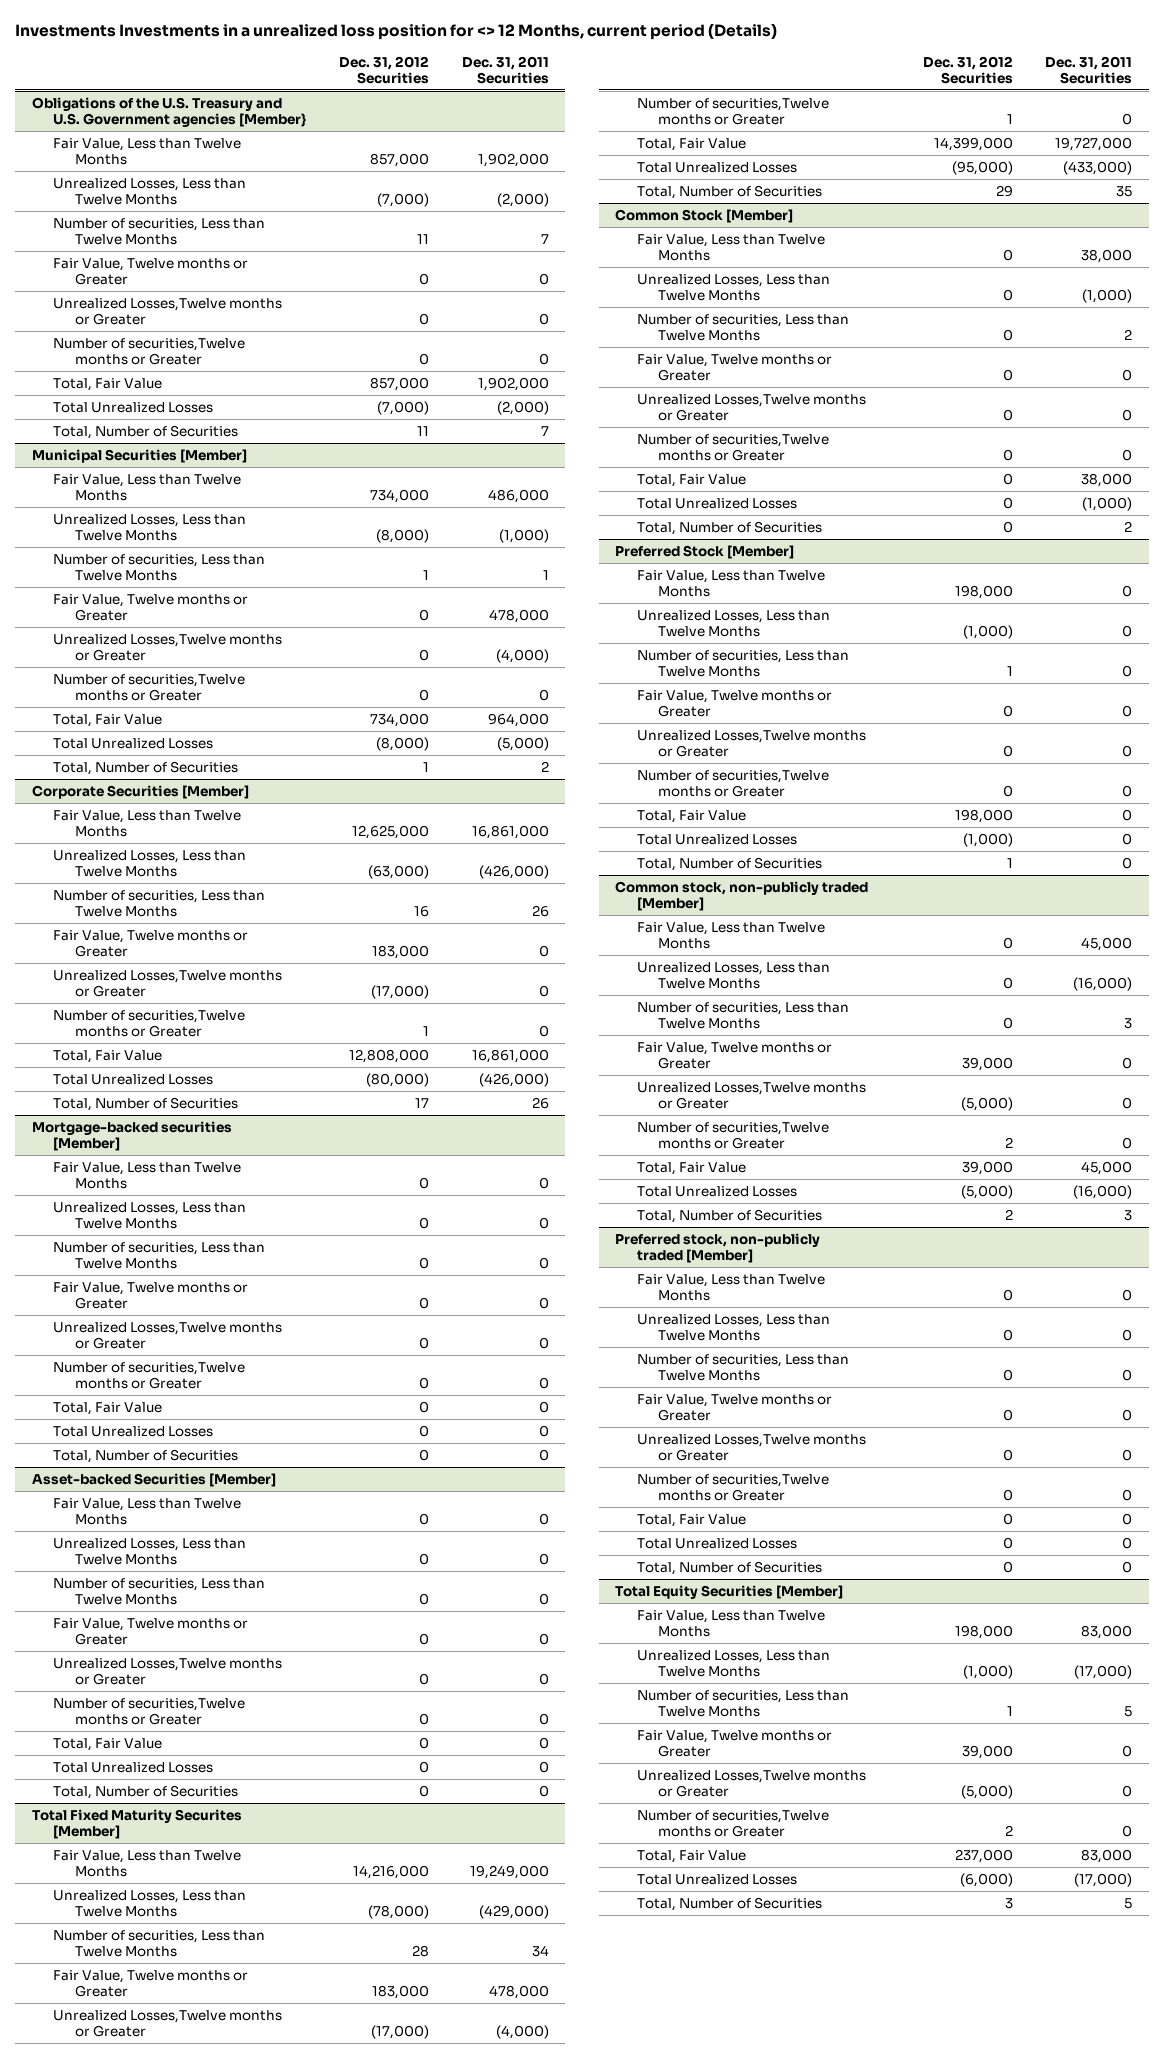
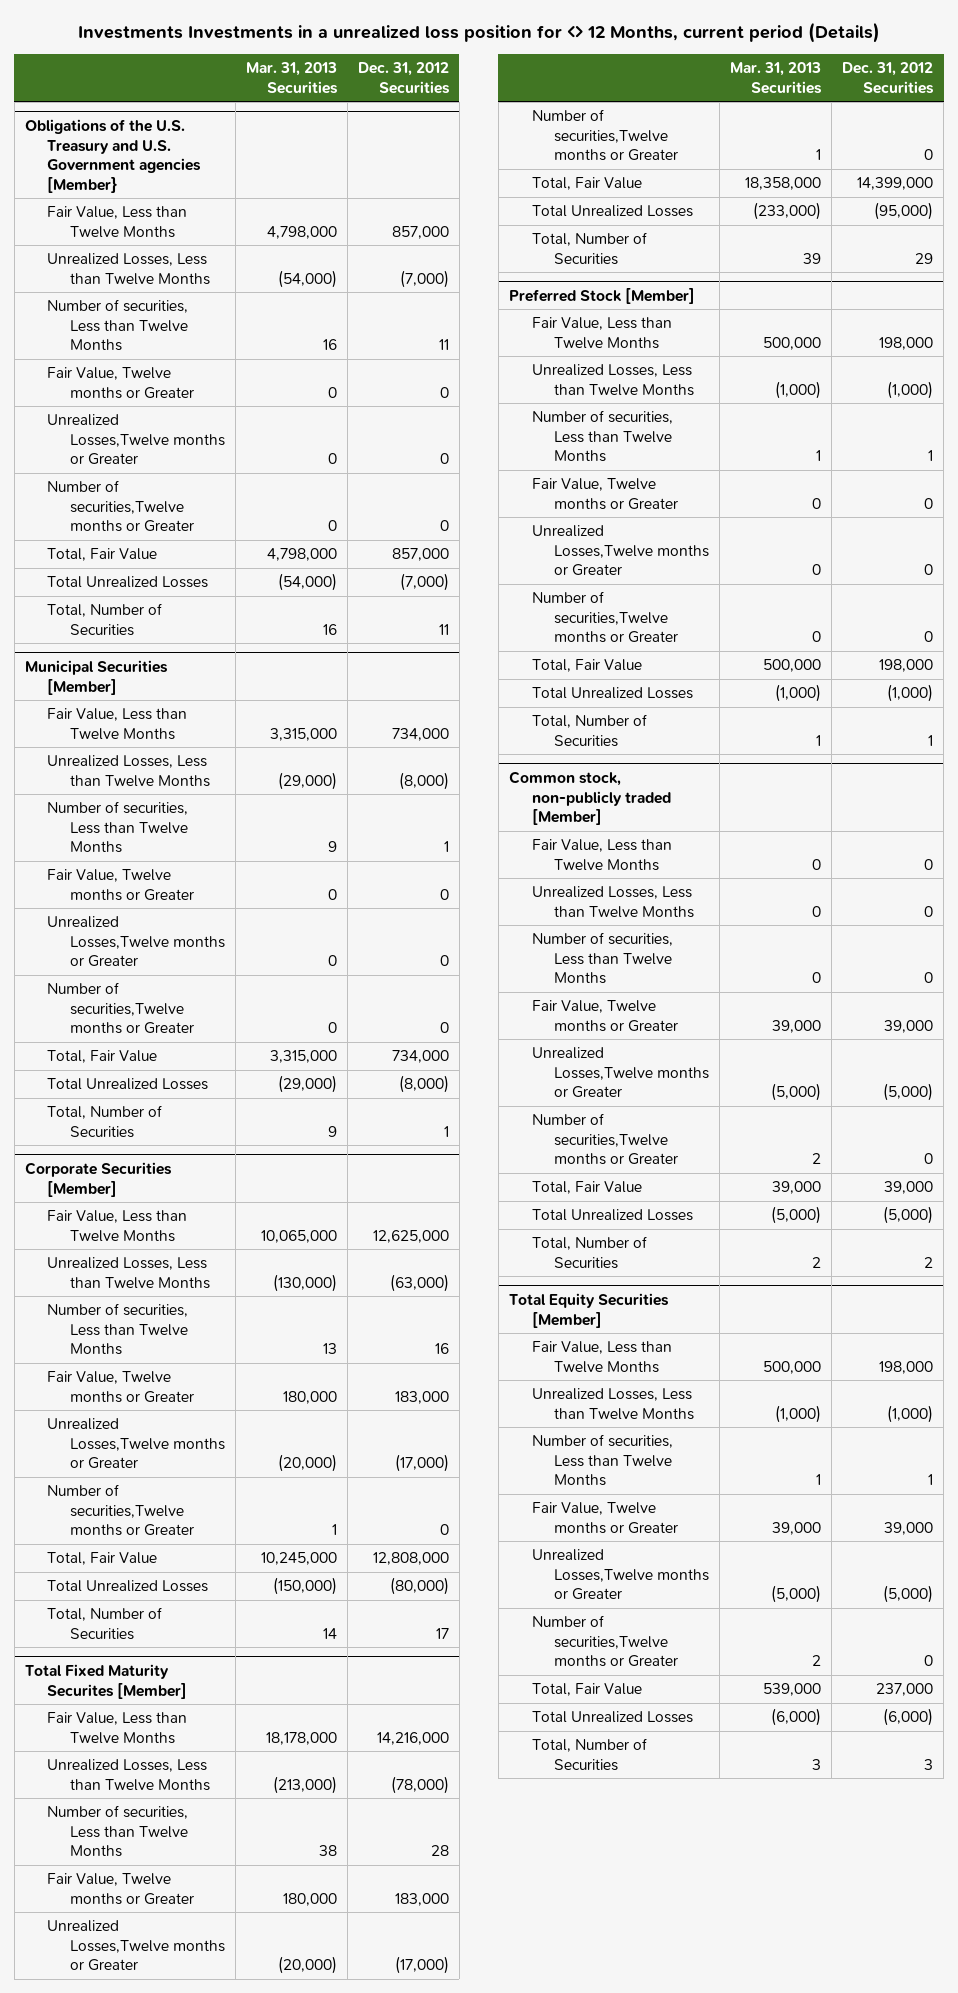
- | Dec. 31, 2012 Securities | Dec. 31, 2011 Securities
+ | Mar. 31, 2013 Securities | Dec. 31, 2012 Securities
@ Corporate Securities [Member]
- Number of securities,Twelve months or Greater | 1 | 0
+ Number of securities,Twelve months or Greater | 1 | 0
- Mortgage-backed securities [Member]
- Fair Value, Less than Twelve Months | 0 | 0
- Unrealized Losses, Less than Twelve Months | 0 | 0
- Number of securities, Less than Twelve Months | 0 | 0
- Fair Value, Twelve months or Greater | 0 | 0
- Unrealized Losses,Twelve months or Greater | 0 | 0
- Number of securities,Twelve months or Greater | 0 | 0
- Total, Fair Value | 0 | 0
- Total Unrealized Losses | 0 | 0
- Total, Number of Securities | 0 | 0
- Asset-backed Securities [Member]
- Fair Value, Less than Twelve Months | 0 | 0
- Unrealized Losses, Less than Twelve Months | 0 | 0
- Number of securities, Less than Twelve Months | 0 | 0
- Fair Value, Twelve months or Greater | 0 | 0
- Unrealized Losses,Twelve months or Greater | 0 | 0
- Number of securities,Twelve months or Greater | 0 | 0
- Total, Fair Value | 0 | 0
- Total Unrealized Losses | 0 | 0
- Total, Number of Securities | 0 | 0
@ Total Fixed Maturity Securites [Member]
- Number of securities,Twelve months or Greater | 1 | 0
+ Number of securities,Twelve months or Greater | 1 | 0
- Common Stock [Member]
- Fair Value, Less than Twelve Months | 0 | 38,000
- Unrealized Losses, Less than Twelve Months | 0 | (1,000)
- Number of securities, Less than Twelve Months | 0 | 2
- Fair Value, Twelve months or Greater | 0 | 0
- Unrealized Losses,Twelve months or Greater | 0 | 0
- Number of securities,Twelve months or Greater | 0 | 0
- Total, Fair Value | 0 | 38,000
- Total Unrealized Losses | 0 | (1,000)
- Total, Number of Securities | 0 | 2
@ Common stock, non-publicly traded [Member]
- Number of securities,Twelve months or Greater | 2 | 0
+ Number of securities,Twelve months or Greater | 2 | 0
- Preferred stock, non-publicly traded [Member]
- Fair Value, Less than Twelve Months | 0 | 0
- Unrealized Losses, Less than Twelve Months | 0 | 0
- Number of securities, Less than Twelve Months | 0 | 0
- Fair Value, Twelve months or Greater | 0 | 0
- Unrealized Losses,Twelve months or Greater | 0 | 0
- Number of securities,Twelve months or Greater | 0 | 0
- Total, Fair Value | 0 | 0
- Total Unrealized Losses | 0 | 0
- Total, Number of Securities | 0 | 0
@ Total Equity Securities [Member]
- Number of securities,Twelve months or Greater | 2 | 0
+ Number of securities,Twelve months or Greater | 2 | 0

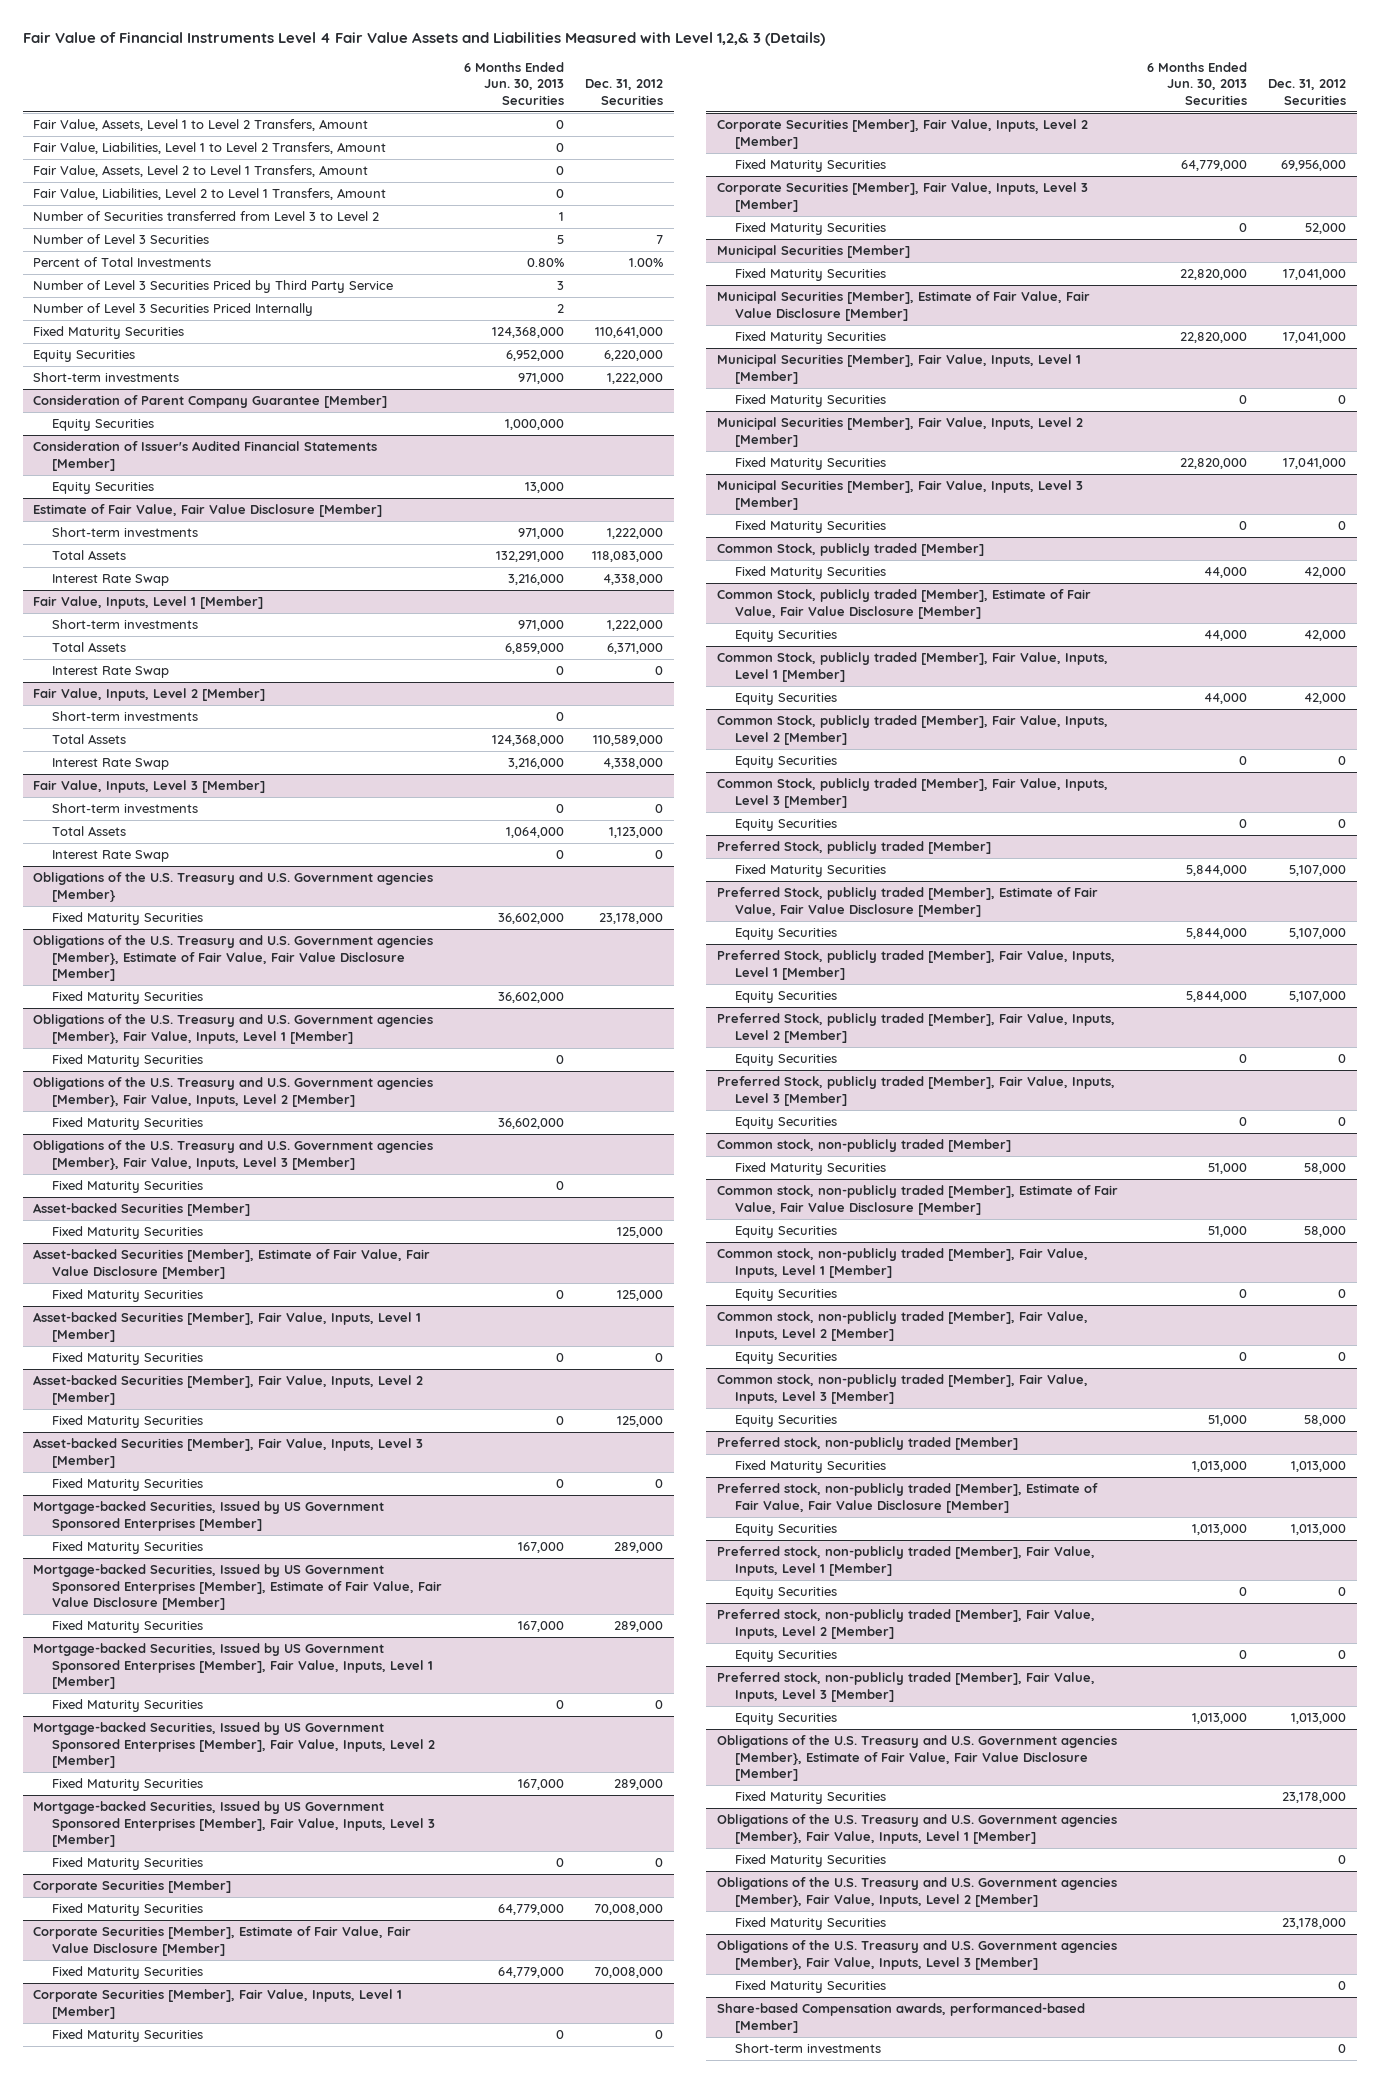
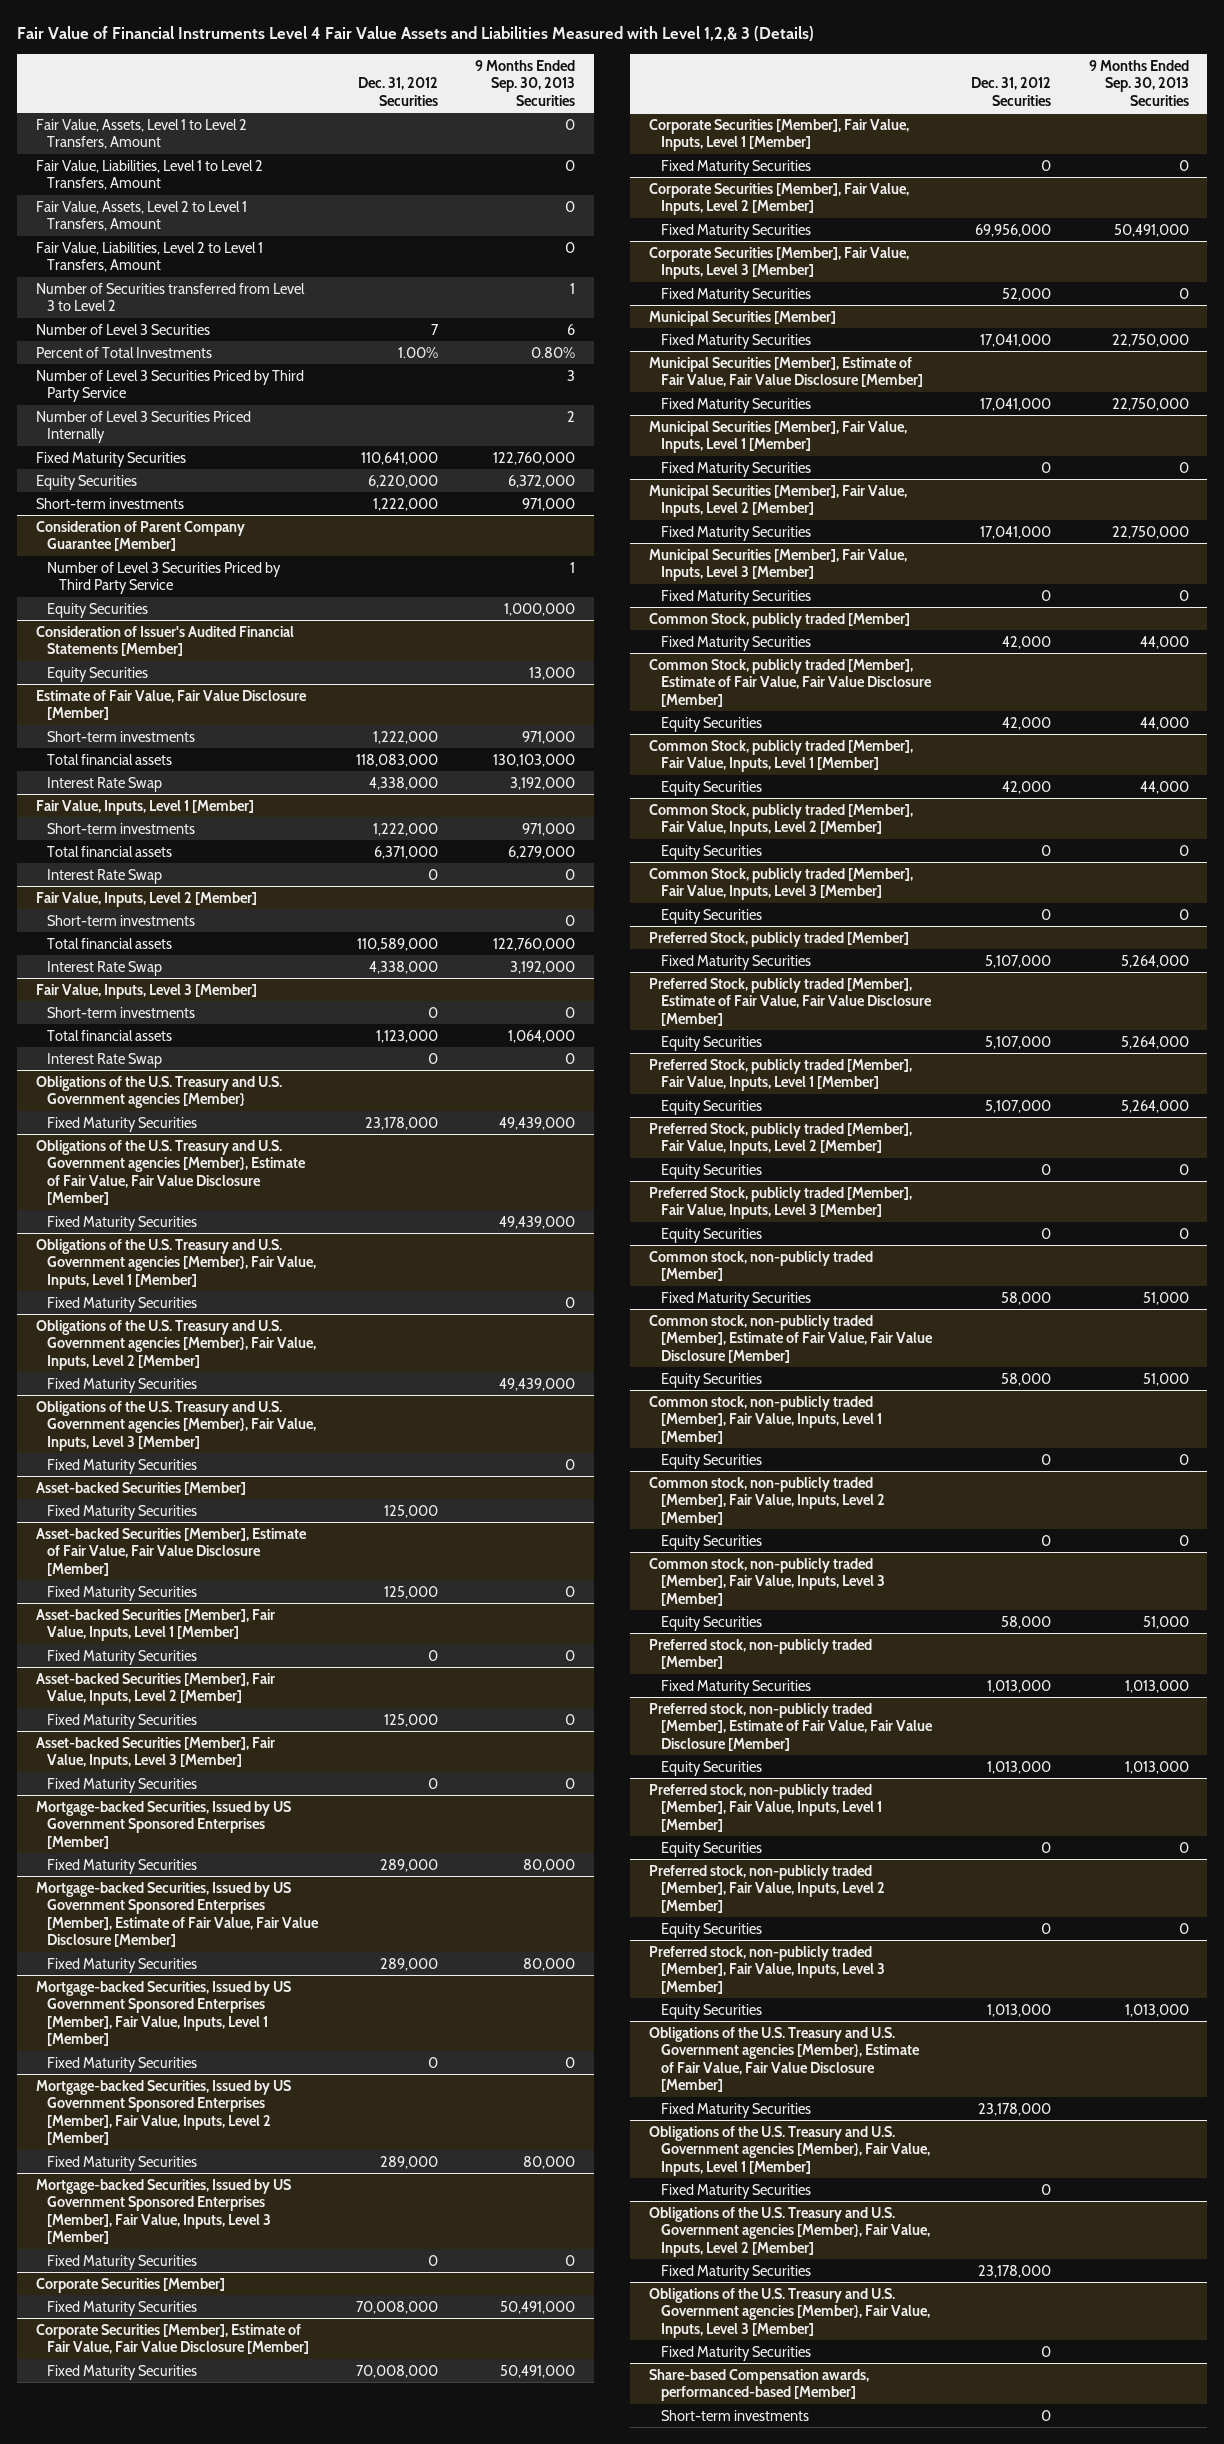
- | 6 Months Ended Jun. 30, 2013 Securities | Dec. 31, 2012 Securities
+ | Dec. 31, 2012 Securities | 9 Months Ended Sep. 30, 2013 Securities
@ Consideration of Parent Company Guarantee [Member]
+ Number of Level 3 Securities Priced by Third Party Service | | 1
@ Estimate of Fair Value, Fair Value Disclosure [Member]
- Total Assets | 132,291,000 | 118,083,000
+ Total financial assets | 118,083,000 | 130,103,000
@ Fair Value, Inputs, Level 1 [Member]
- Total Assets | 6,859,000 | 6,371,000
+ Total financial assets | 6,371,000 | 6,279,000
@ Fair Value, Inputs, Level 2 [Member]
- Total Assets | 124,368,000 | 110,589,000
+ Total financial assets | 110,589,000 | 122,760,000
@ Fair Value, Inputs, Level 3 [Member]
- Total Assets | 1,064,000 | 1,123,000
+ Total financial assets | 1,123,000 | 1,064,000

